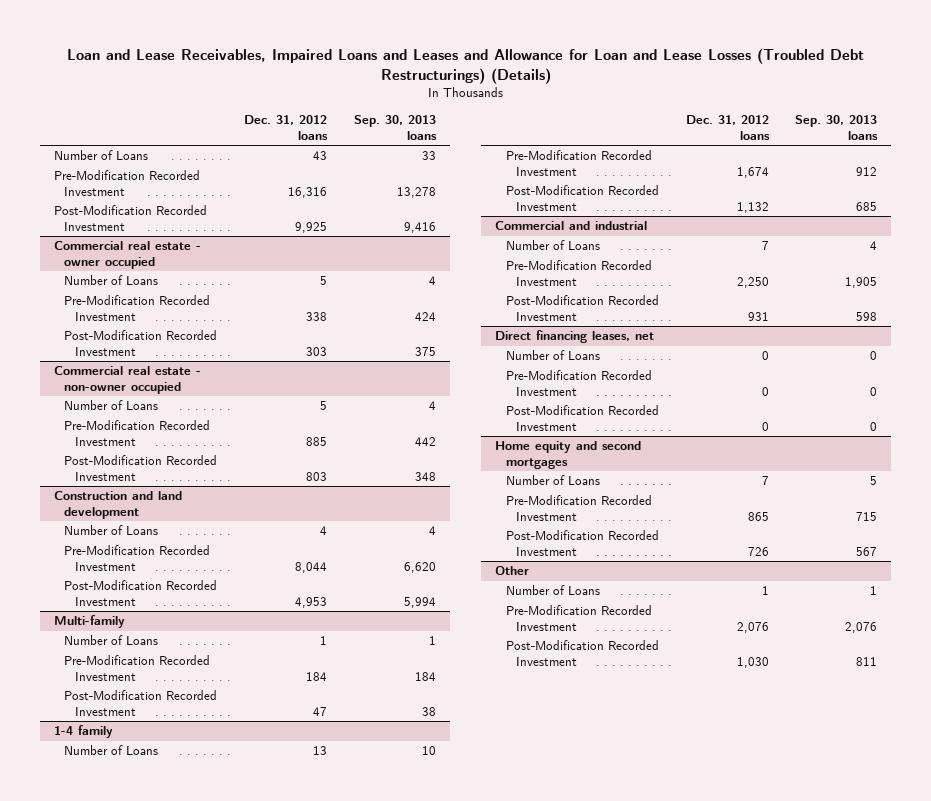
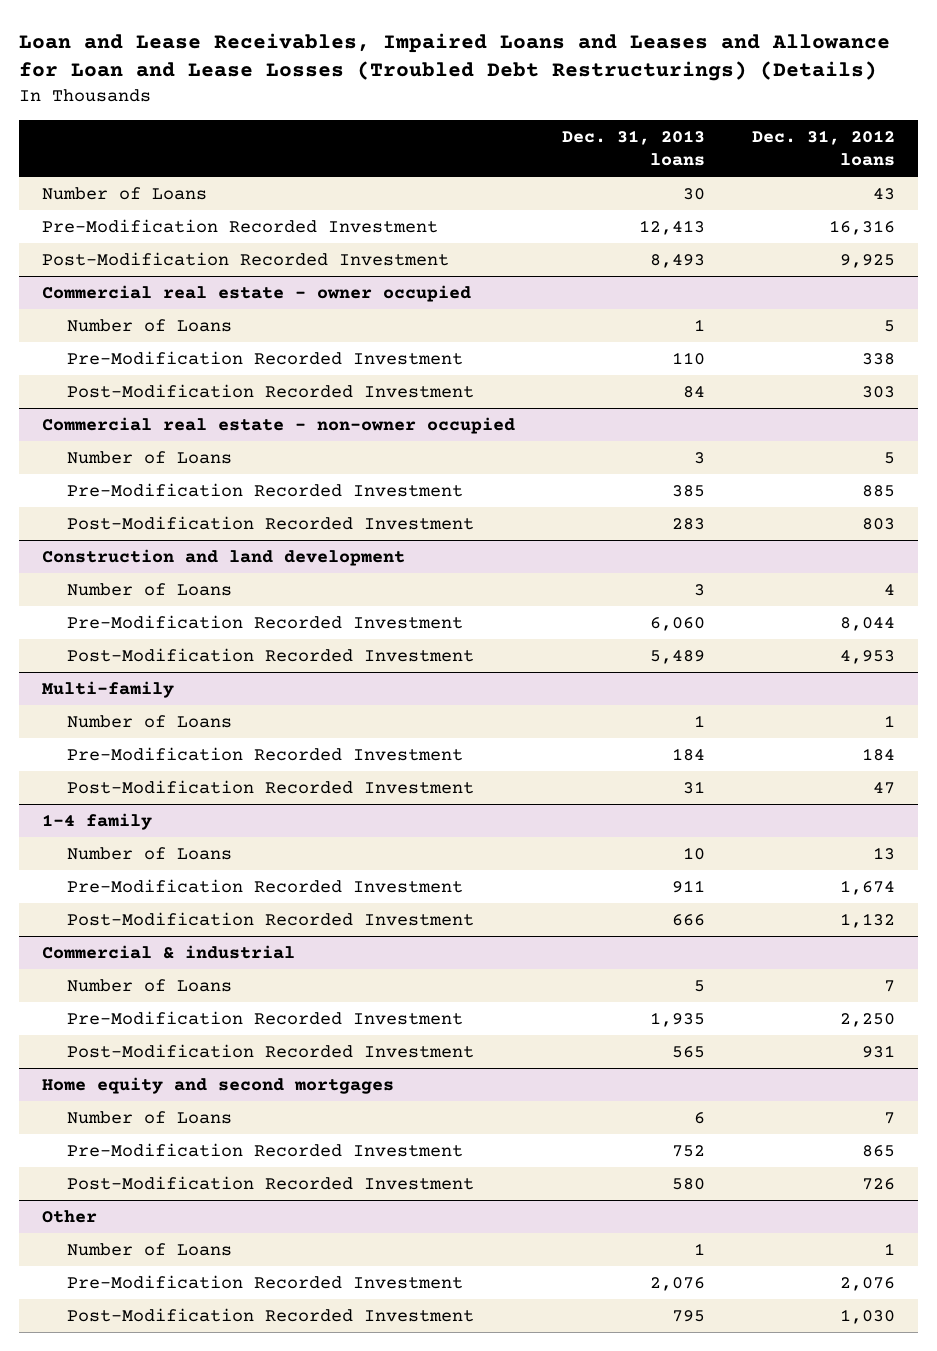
- | Dec. 31, 2012 loans | Sep. 30, 2013 loans
+ | Dec. 31, 2013 loans | Dec. 31, 2012 loans
- Commercial and industrial
+ Commercial & industrial
- Direct financing leases, net
- Number of Loans | 0 | 0
- Pre-Modification Recorded Investment | 0 | 0
- Post-Modification Recorded Investment | 0 | 0

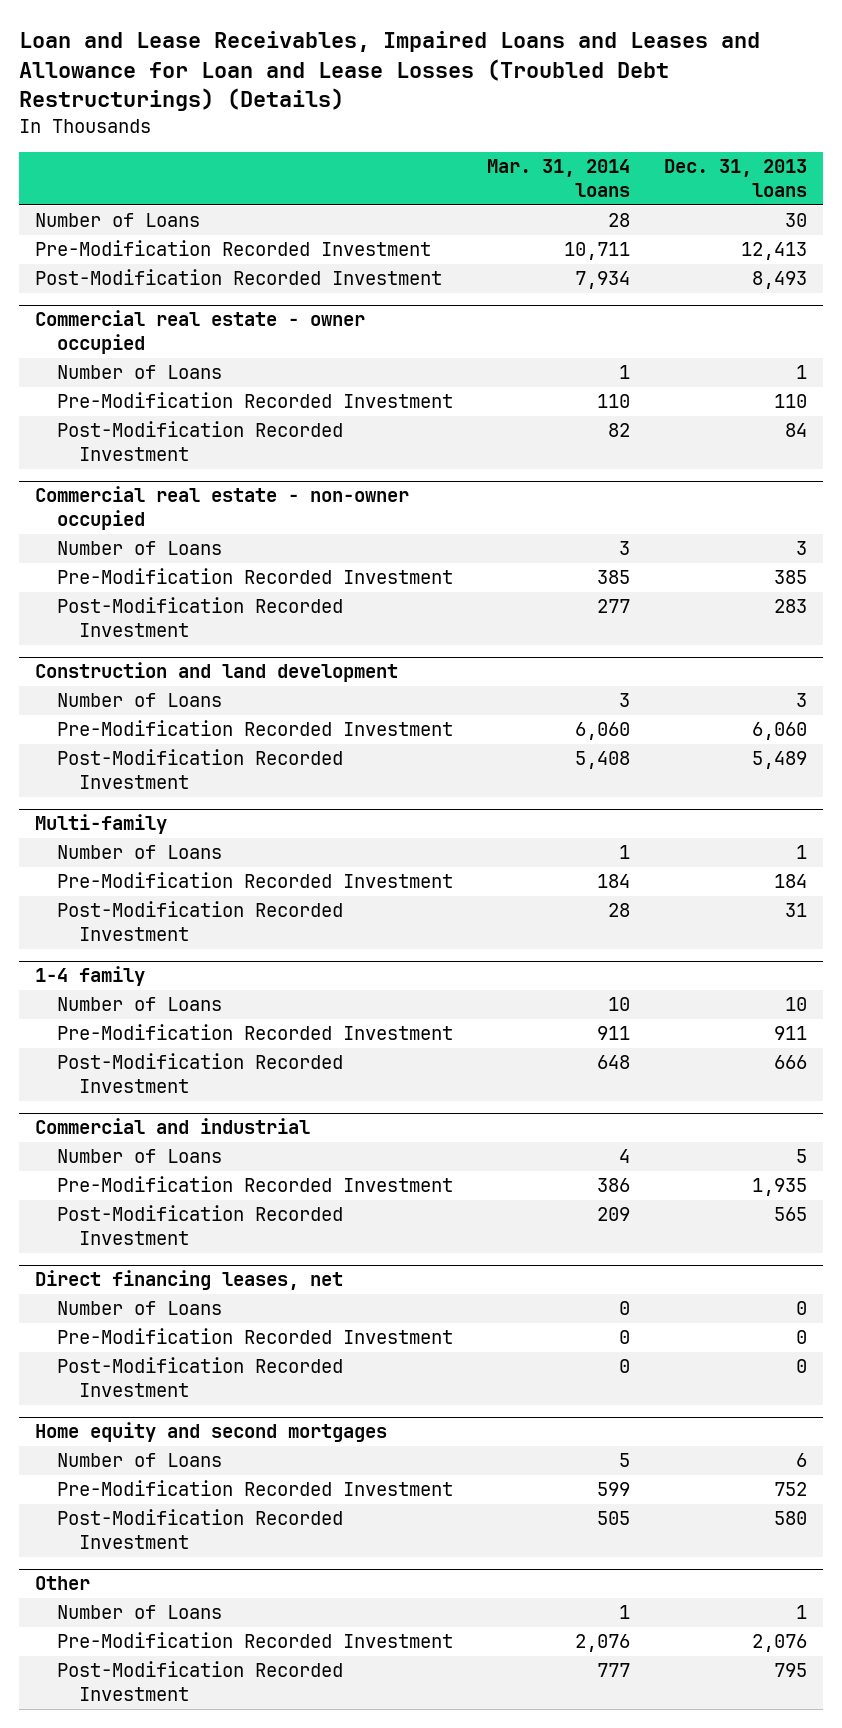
- | Dec. 31, 2013 loans | Dec. 31, 2012 loans
+ | Mar. 31, 2014 loans | Dec. 31, 2013 loans
- Commercial & industrial
+ Commercial and industrial
+ Direct financing leases, net
+ Number of Loans | 0 | 0
+ Pre-Modification Recorded Investment | 0 | 0
+ Post-Modification Recorded Investment | 0 | 0

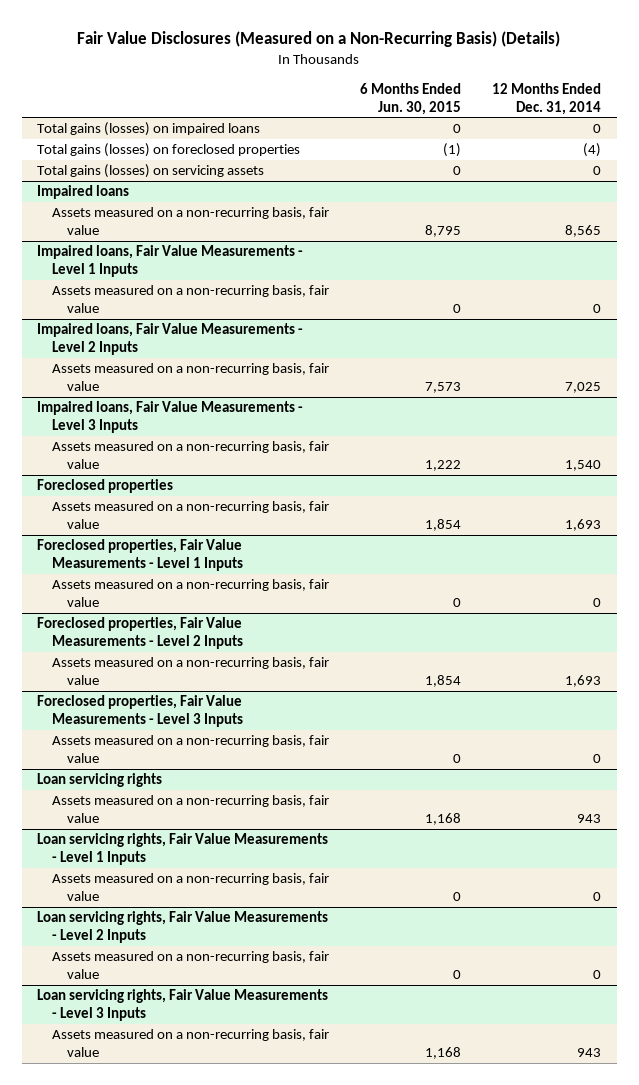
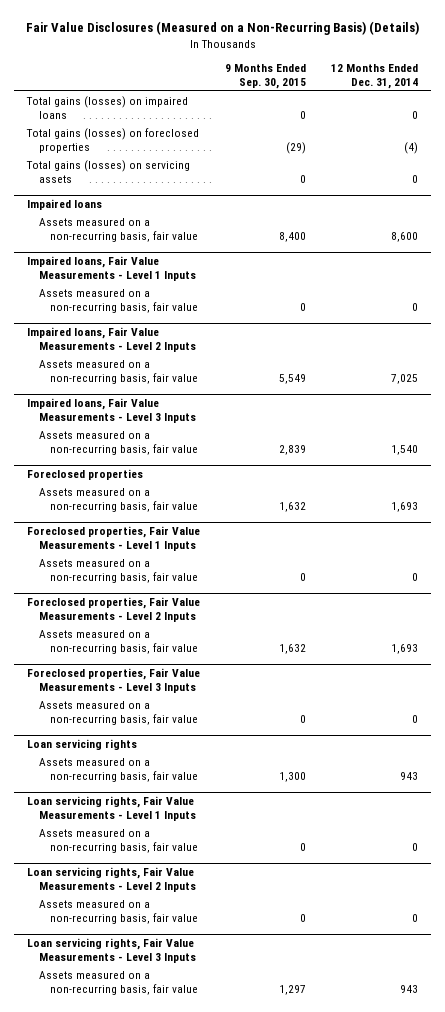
- | 6 Months Ended Jun. 30, 2015 | 12 Months Ended Dec. 31, 2014
+ | 9 Months Ended Sep. 30, 2015 | 12 Months Ended Dec. 31, 2014
@ Impaired loans
- Assets measured on a non-recurring basis, fair value | 8,795 | 8,565
+ Assets measured on a non-recurring basis, fair value | 8,400 | 8,600

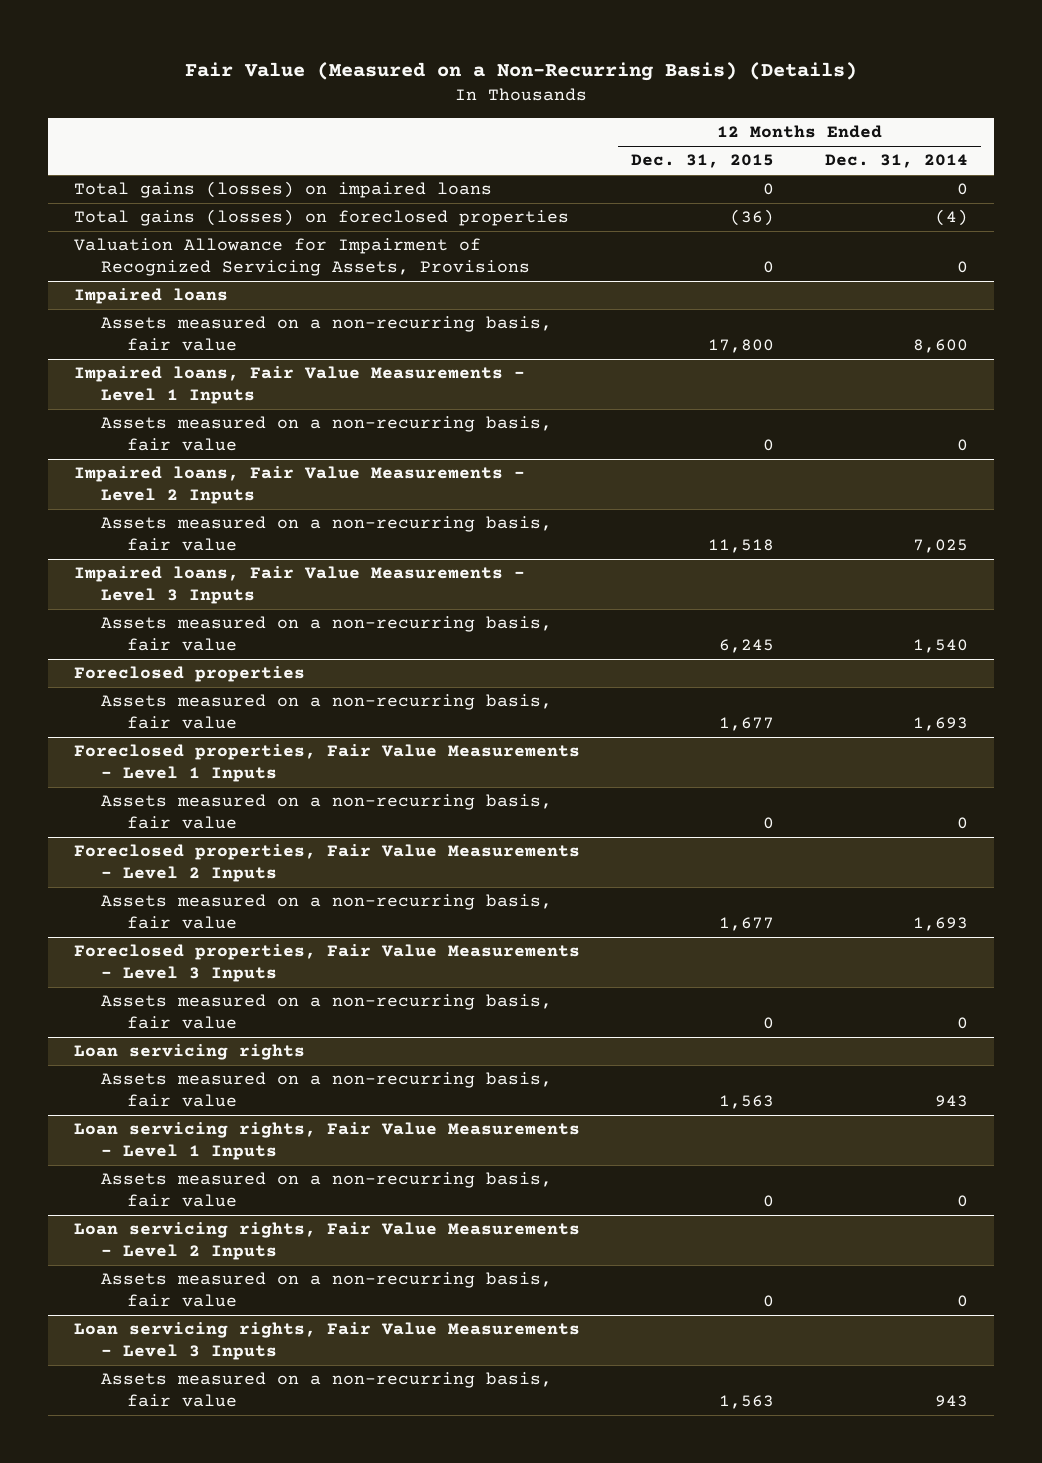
- Fair Value Disclosures (Measured on a Non-Recurring Basis) (Details)
+ Fair Value (Measured on a Non-Recurring Basis) (Details)
- | 9 Months Ended Sep. 30, 2015 | 12 Months Ended Dec. 31, 2014
+ | 12 Months Ended Dec. 31, 2015 | 12 Months Ended Dec. 31, 2014
- Total gains (losses) on servicing assets | 0 | 0
+ Valuation Allowance for Impairment of Recognized Servicing Assets, Provisions | 0 | 0

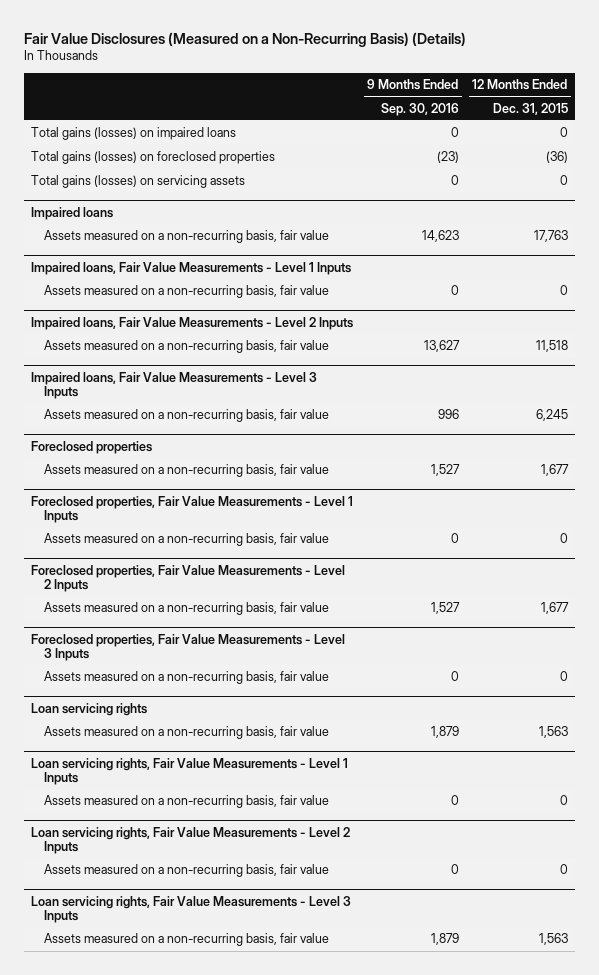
- Fair Value (Measured on a Non-Recurring Basis) (Details)
+ Fair Value Disclosures (Measured on a Non-Recurring Basis) (Details)
- | 12 Months Ended Dec. 31, 2015 | 12 Months Ended Dec. 31, 2014
+ | 9 Months Ended Sep. 30, 2016 | 12 Months Ended Dec. 31, 2015
- Valuation Allowance for Impairment of Recognized Servicing Assets, Provisions | 0 | 0
+ Total gains (losses) on servicing assets | 0 | 0
@ Impaired loans
- Assets measured on a non-recurring basis, fair value | 17,800 | 8,600
+ Assets measured on a non-recurring basis, fair value | 14,623 | 17,763

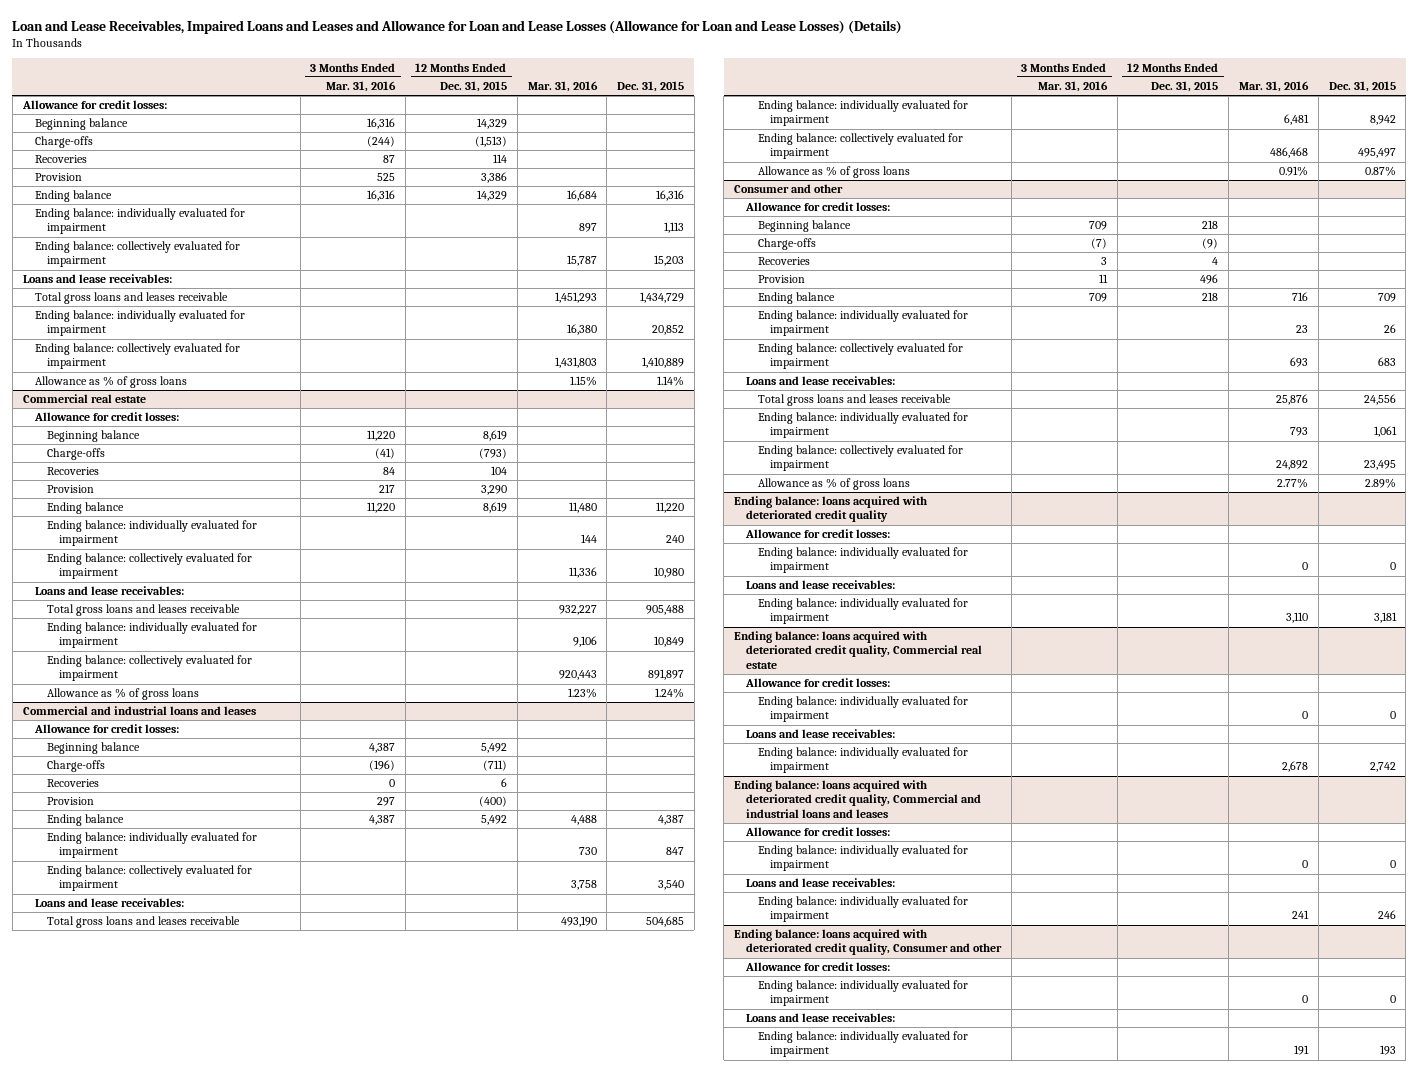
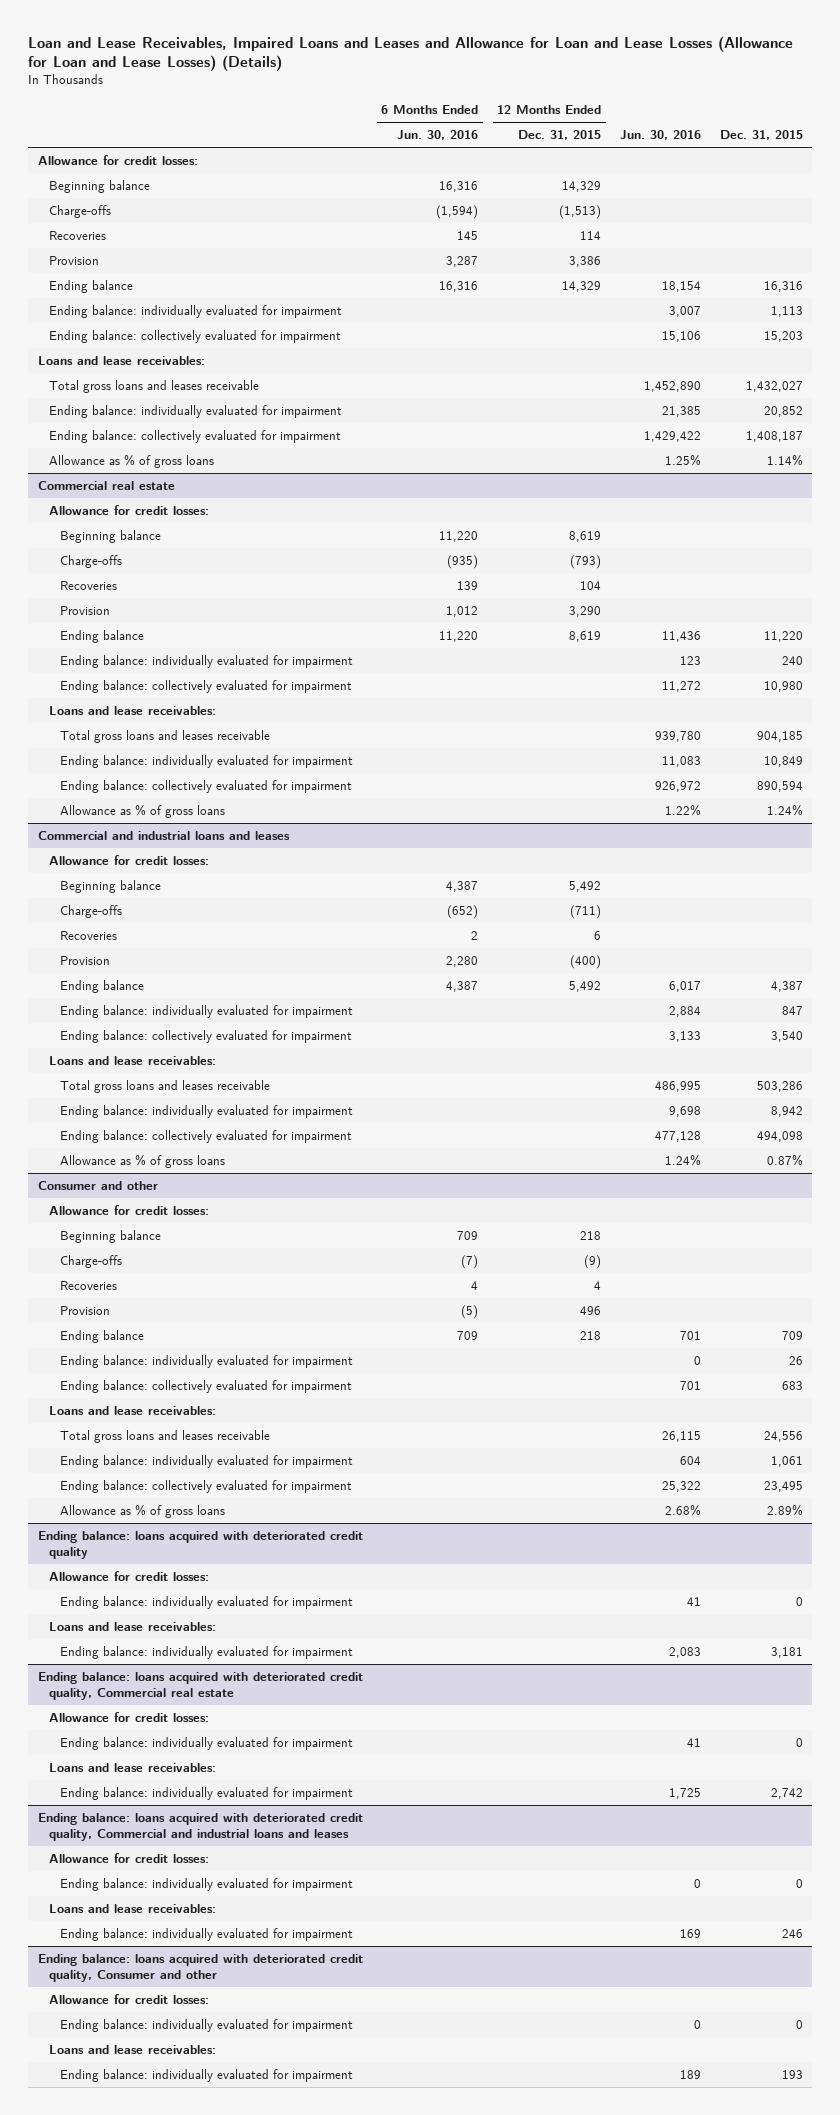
- | 3 Months Ended Mar. 31, 2016 | 12 Months Ended Dec. 31, 2015 | Mar. 31, 2016 | Dec. 31, 2015
+ | 6 Months Ended Jun. 30, 2016 | 12 Months Ended Dec. 31, 2015 | Jun. 30, 2016 | Dec. 31, 2015
- Total gross loans and leases receivable | | | 1,451,293 | 1,434,729
+ Total gross loans and leases receivable | | | 1,452,890 | 1,432,027
- Ending balance: collectively evaluated for impairment | | | 1,431,803 | 1,410,889
+ Ending balance: collectively evaluated for impairment | | | 1,429,422 | 1,408,187
@ Commercial real estate
- Total gross loans and leases receivable | | | 932,227 | 905,488
+ Total gross loans and leases receivable | | | 939,780 | 904,185
- Ending balance: collectively evaluated for impairment | | | 920,443 | 891,897
+ Ending balance: collectively evaluated for impairment | | | 926,972 | 890,594
@ Commercial and industrial loans and leases
- Total gross loans and leases receivable | | | 493,190 | 504,685
+ Total gross loans and leases receivable | | | 486,995 | 503,286
- Ending balance: collectively evaluated for impairment | | | 486,468 | 495,497
+ Ending balance: collectively evaluated for impairment | | | 477,128 | 494,098

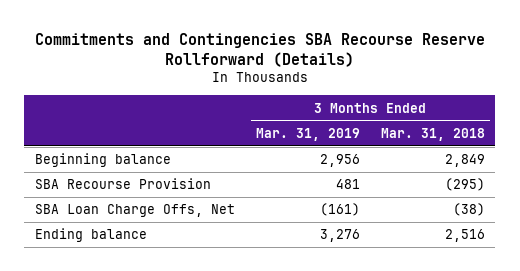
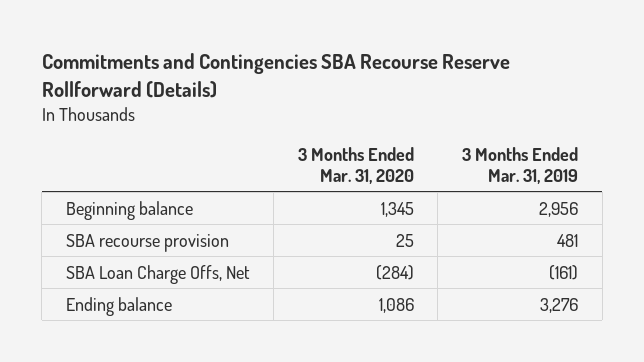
- | 3 Months Ended Mar. 31, 2019 | 3 Months Ended Mar. 31, 2018
+ | 3 Months Ended Mar. 31, 2020 | 3 Months Ended Mar. 31, 2019
- SBA Recourse Provision | 481 | (295)
+ SBA recourse provision | 25 | 481

